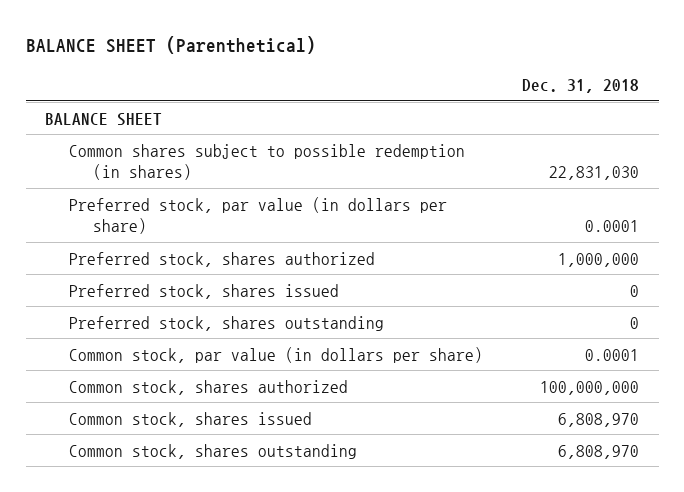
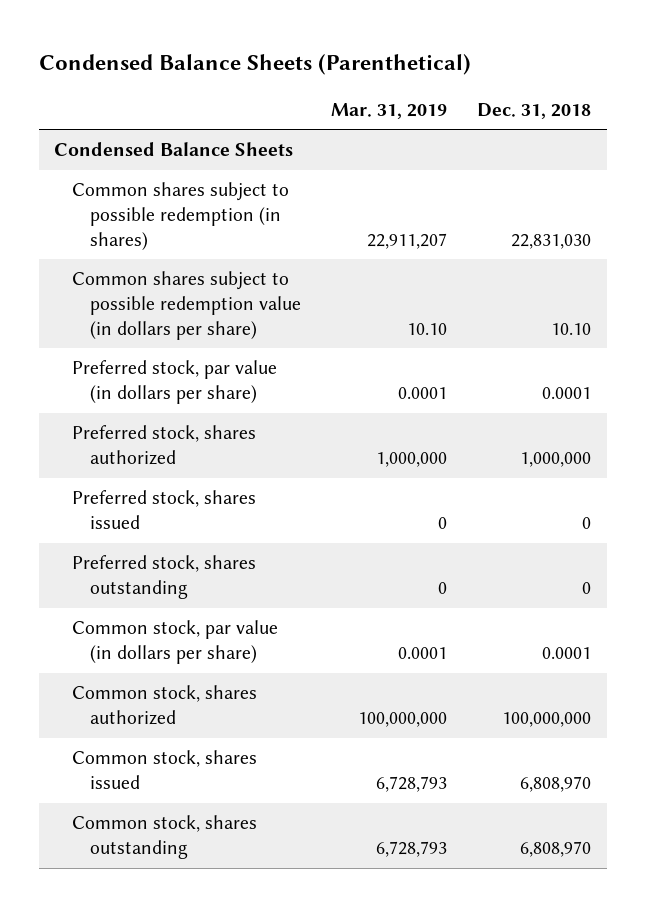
- BALANCE SHEET (Parenthetical)
+ Condensed Balance Sheets (Parenthetical)
- | Dec. 31, 2018
+ | Mar. 31, 2019 | Dec. 31, 2018
- BALANCE SHEET
+ Condensed Balance Sheets
+ Common shares subject to possible redemption value (in dollars per share) | 10.10 | 10.10

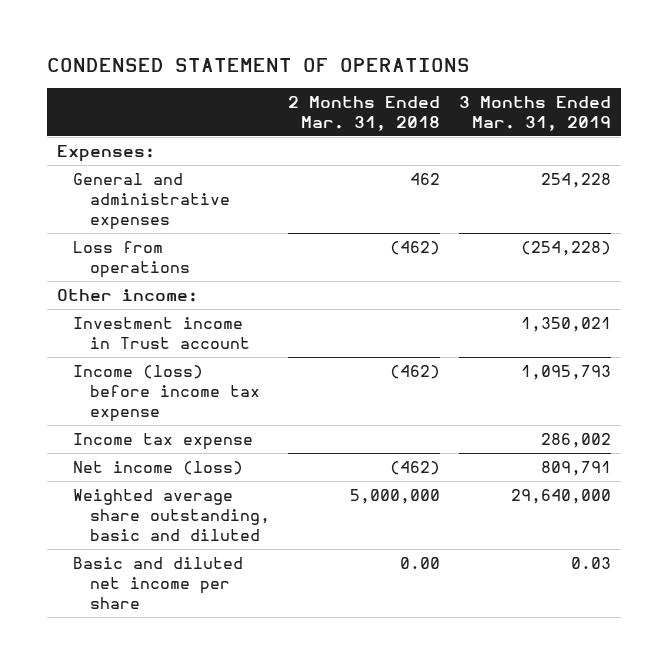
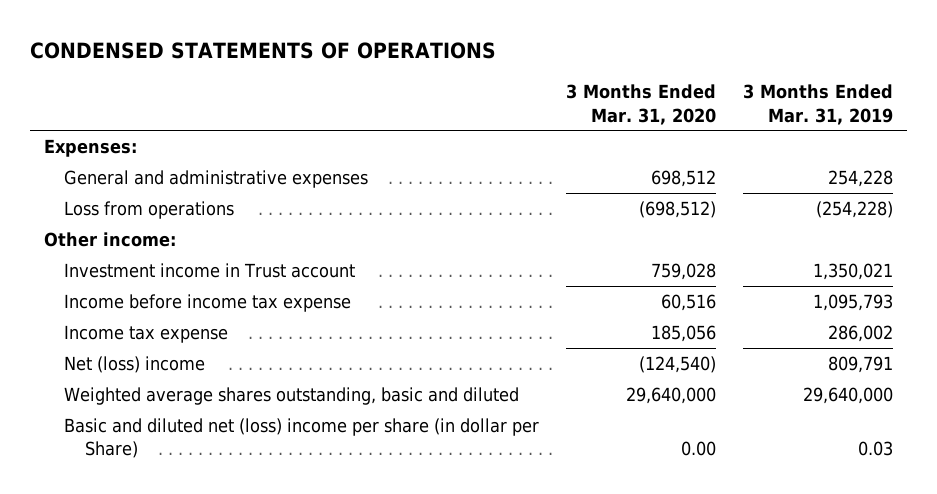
- CONDENSED STATEMENT OF OPERATIONS
+ CONDENSED STATEMENTS OF OPERATIONS
- | 2 Months Ended Mar. 31, 2018 | 3 Months Ended Mar. 31, 2019
+ | 3 Months Ended Mar. 31, 2020 | 3 Months Ended Mar. 31, 2019
- Income (loss) before income tax expense | (462) | 1,095,793
+ Income before income tax expense | 60,516 | 1,095,793
- Net income (loss) | (462) | 809,791
- Weighted average share outstanding, basic and diluted | 5,000,000 | 29,640,000
- Basic and diluted net income per share | 0.00 | 0.03
+ Net (loss) income | (124,540) | 809,791
+ Weighted average shares outstanding, basic and diluted | 29,640,000 | 29,640,000
+ Basic and diluted net (loss) income per share (in dollar per Share) | 0.00 | 0.03

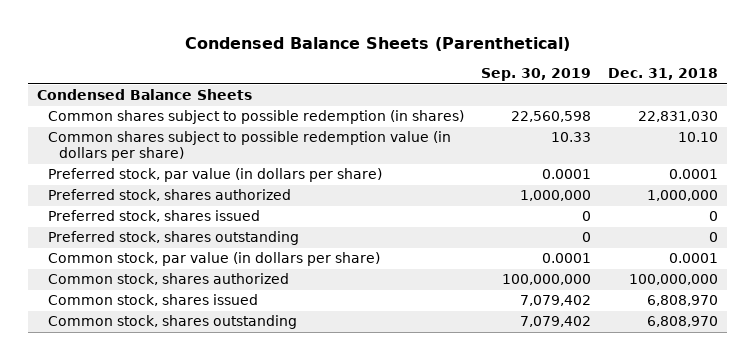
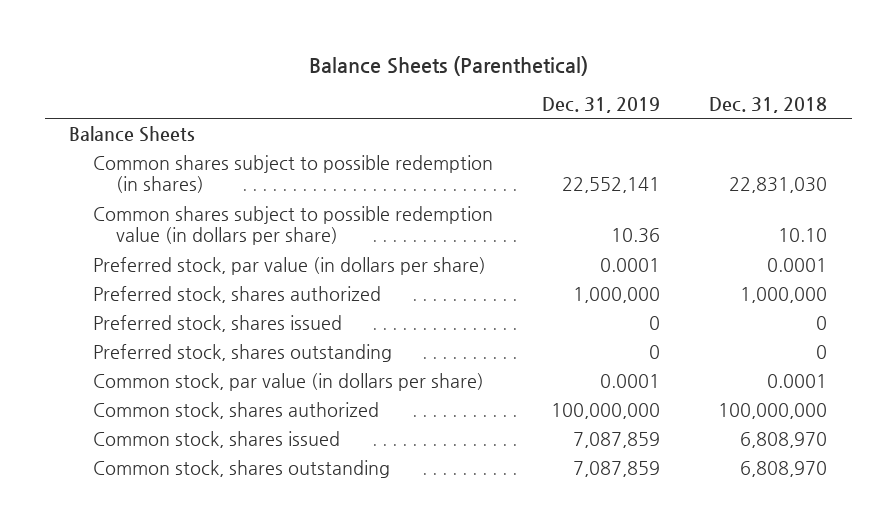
- Condensed Balance Sheets (Parenthetical)
+ Balance Sheets (Parenthetical)
- | Sep. 30, 2019 | Dec. 31, 2018
+ | Dec. 31, 2019 | Dec. 31, 2018
- Condensed Balance Sheets
+ Balance Sheets

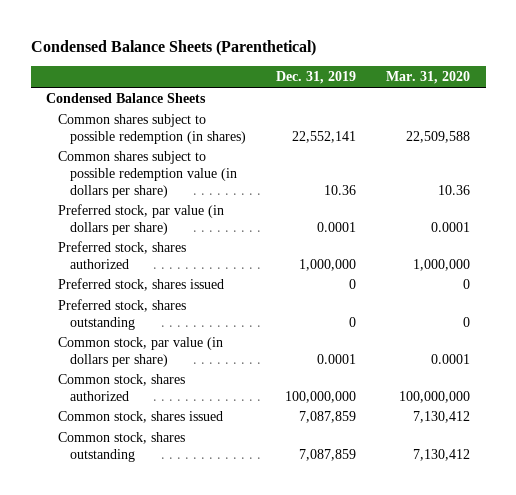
- Balance Sheets (Parenthetical)
+ Condensed Balance Sheets (Parenthetical)
- | Dec. 31, 2019 | Dec. 31, 2018
+ | Dec. 31, 2019 | Mar. 31, 2020
- Balance Sheets
+ Condensed Balance Sheets

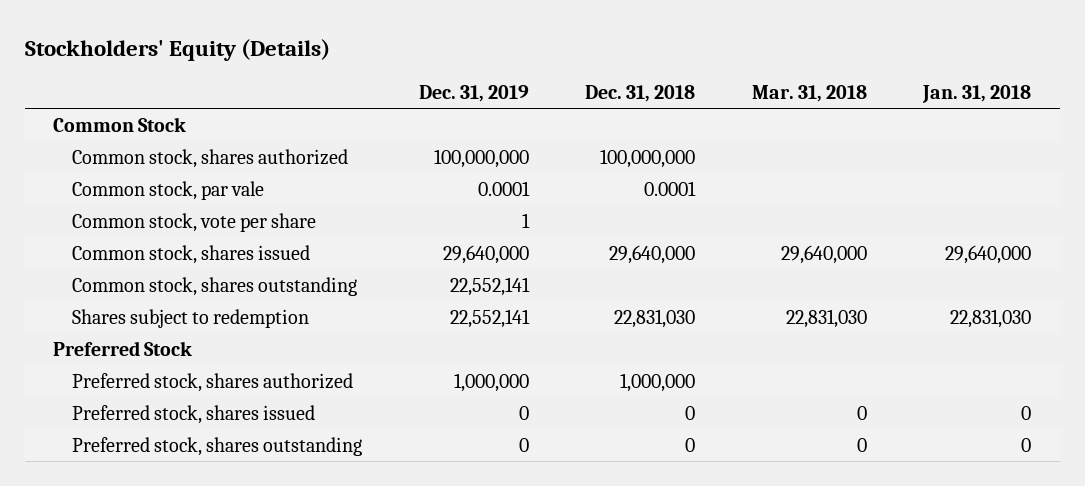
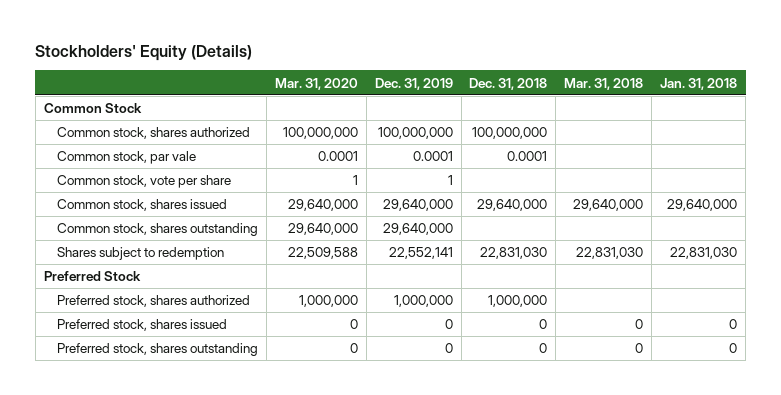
- | Dec. 31, 2019 | Dec. 31, 2018 | Mar. 31, 2018 | Jan. 31, 2018
+ | Mar. 31, 2020 | Dec. 31, 2019 | Dec. 31, 2018 | Mar. 31, 2018 | Jan. 31, 2018
- Common stock, shares outstanding | 22,552,141 | | |
+ Common stock, shares outstanding | 29,640,000 | 29,640,000 | | |

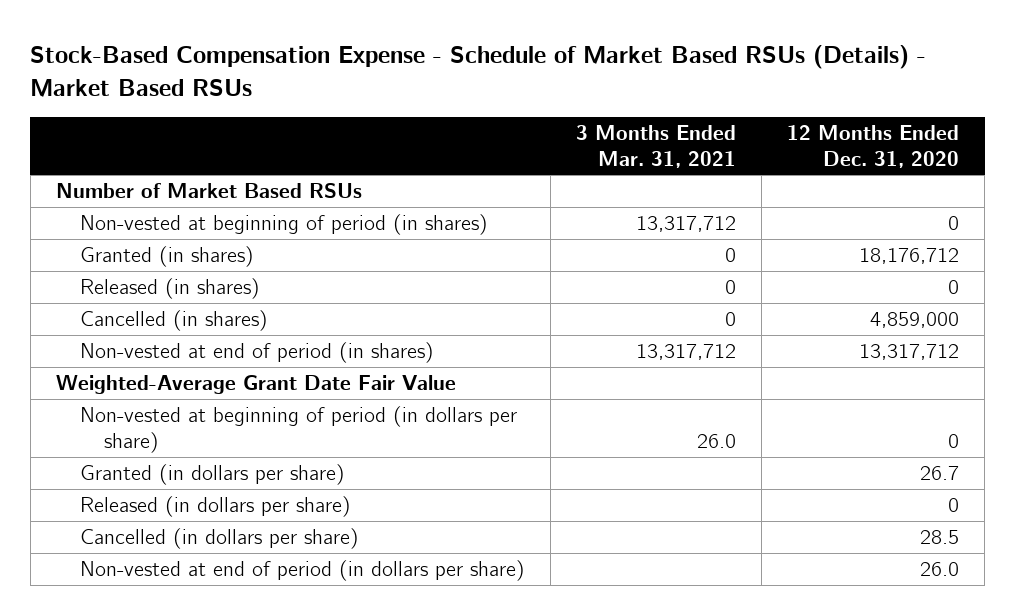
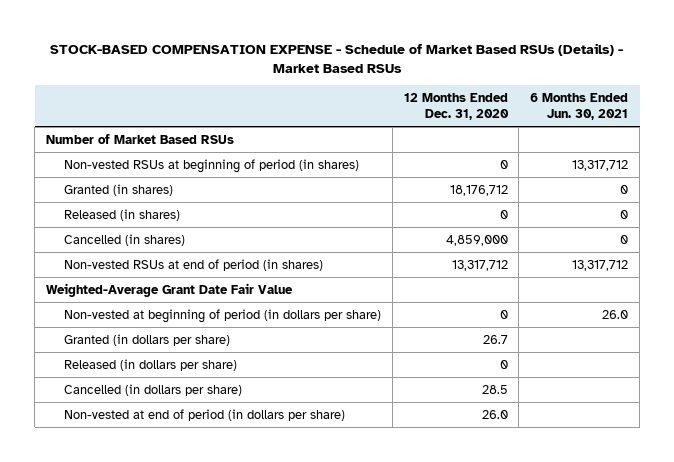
- Stock-Based Compensation Expense - Schedule of Market Based RSUs (Details) - Market Based RSUs
+ STOCK-BASED COMPENSATION EXPENSE - Schedule of Market Based RSUs (Details) - Market Based RSUs
- | 3 Months Ended Mar. 31, 2021 | 12 Months Ended Dec. 31, 2020
+ | 12 Months Ended Dec. 31, 2020 | 6 Months Ended Jun. 30, 2021
- Non-vested at beginning of period (in shares) | 13,317,712 | 0
+ Non-vested RSUs at beginning of period (in shares) | 0 | 13,317,712
- Non-vested at end of period (in shares) | 13,317,712 | 13,317,712
+ Non-vested RSUs at end of period (in shares) | 13,317,712 | 13,317,712

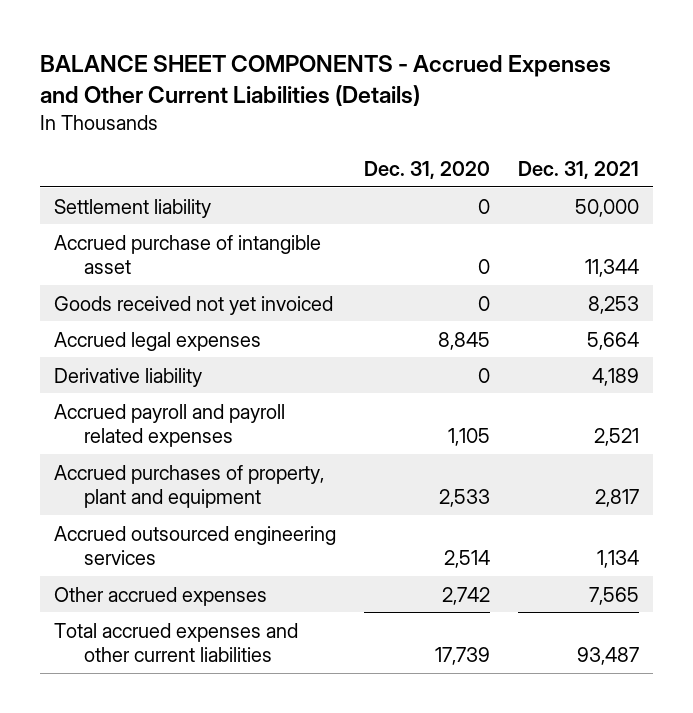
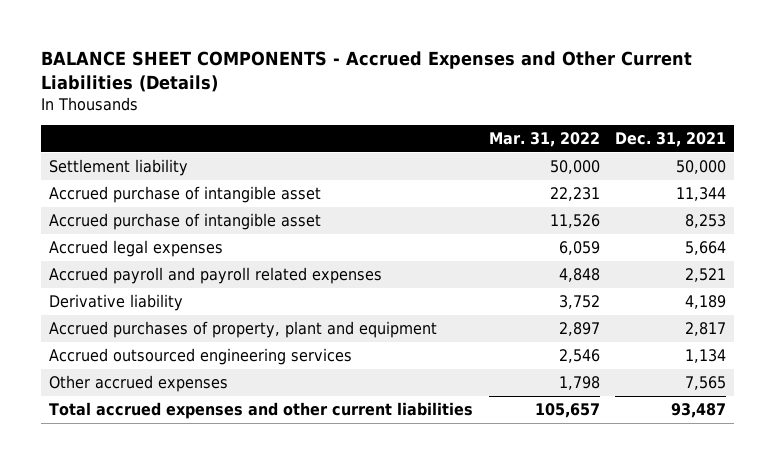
- | Dec. 31, 2020 | Dec. 31, 2021
+ | Mar. 31, 2022 | Dec. 31, 2021
- Goods received not yet invoiced | 0 | 8,253
+ Accrued purchase of intangible asset | 11,526 | 8,253
moved down: Derivative liability | 3,752 | 4,189

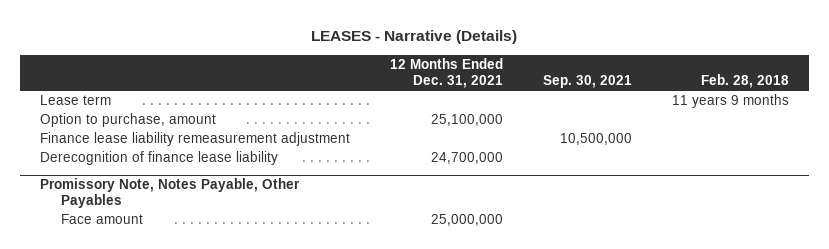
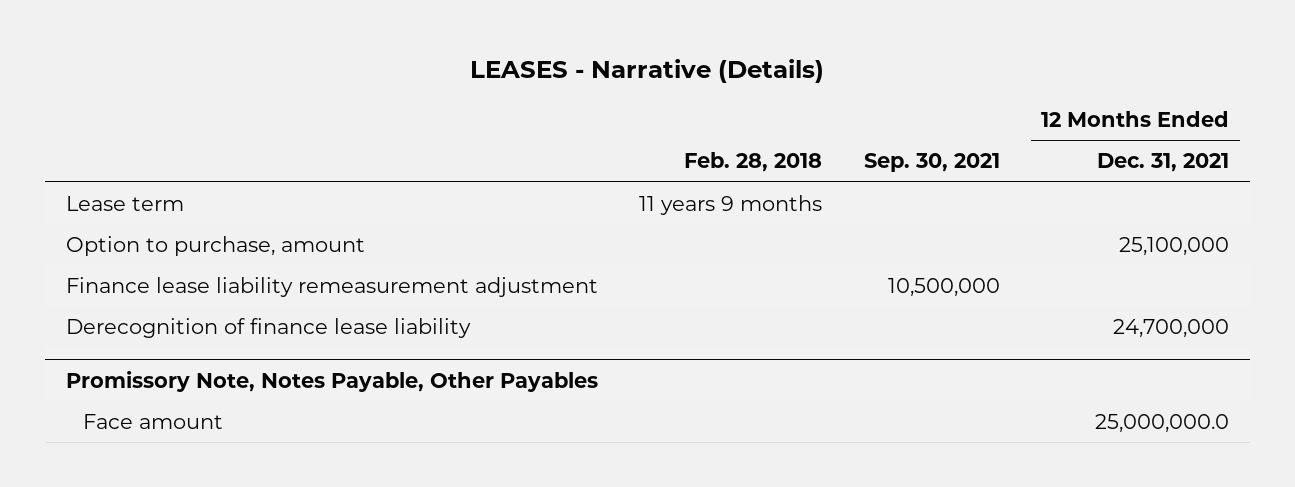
- | 12 Months Ended Dec. 31, 2021 | Sep. 30, 2021 | Feb. 28, 2018
+ | Feb. 28, 2018 | Sep. 30, 2021 | 12 Months Ended Dec. 31, 2021
@ Promissory Note, Notes Payable, Other Payables
- Face amount | 25,000,000 | |
+ Face amount | | | 25,000,000.0

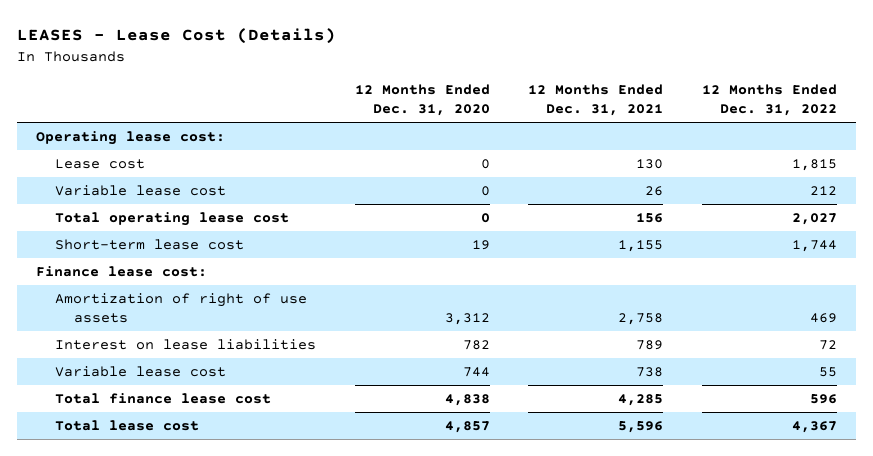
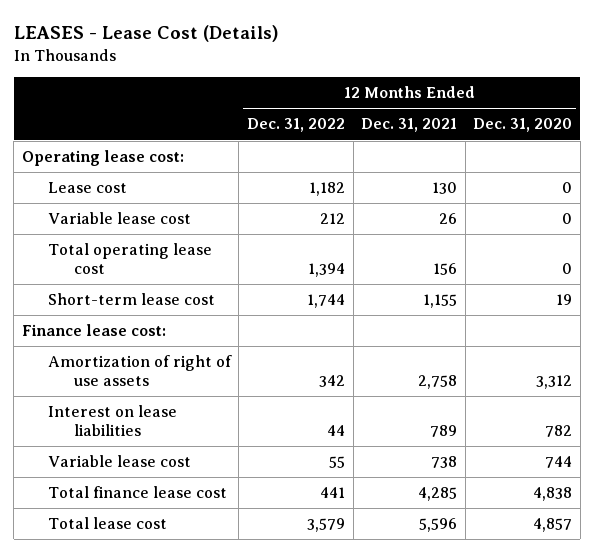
- | 12 Months Ended Dec. 31, 2020 | 12 Months Ended Dec. 31, 2021 | 12 Months Ended Dec. 31, 2022
+ | 12 Months Ended Dec. 31, 2022 | 12 Months Ended Dec. 31, 2021 | 12 Months Ended Dec. 31, 2020
- Lease cost | 0 | 130 | 1,815
+ Lease cost | 1,182 | 130 | 0
- Total operating lease cost | 0 | 156 | 2,027
+ Total operating lease cost | 1,394 | 156 | 0
- Amortization of right of use assets | 3,312 | 2,758 | 469
- Interest on lease liabilities | 782 | 789 | 72
+ Amortization of right of use assets | 342 | 2,758 | 3,312
+ Interest on lease liabilities | 44 | 789 | 782
- Total finance lease cost | 4,838 | 4,285 | 596
- Total lease cost | 4,857 | 5,596 | 4,367
+ Total finance lease cost | 441 | 4,285 | 4,838
+ Total lease cost | 3,579 | 5,596 | 4,857

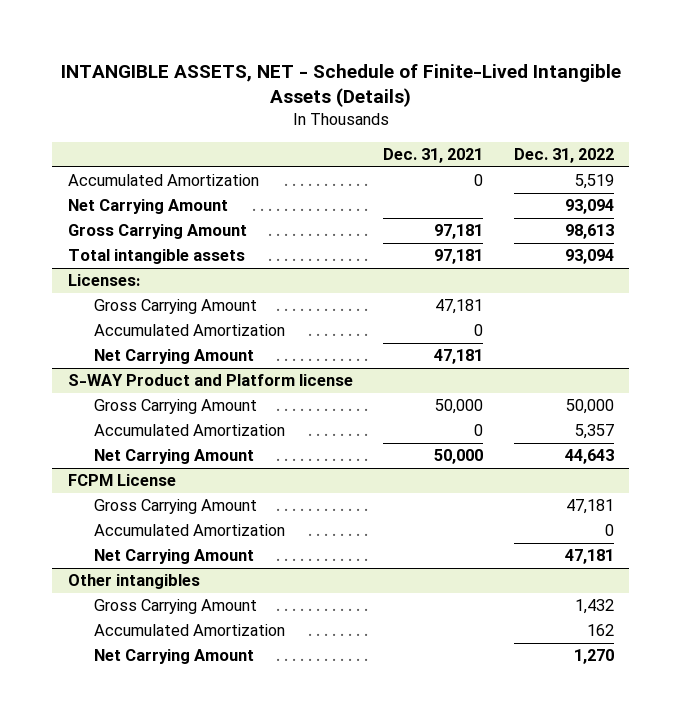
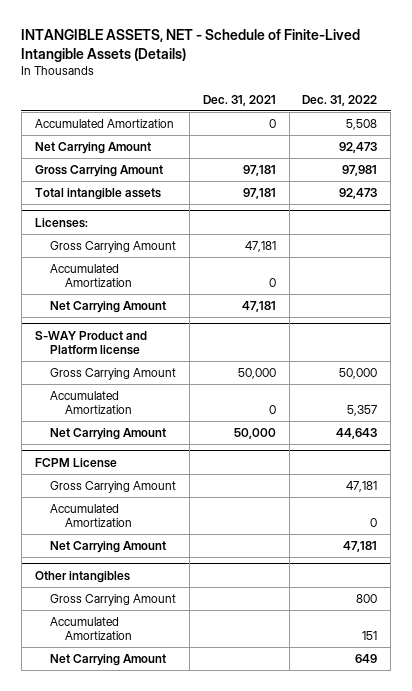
- Accumulated Amortization | 0 | 5,519
- Net Carrying Amount | | 93,094
- Gross Carrying Amount | 97,181 | 98,613
- Total intangible assets | 97,181 | 93,094
+ Accumulated Amortization | 0 | 5,508
+ Net Carrying Amount | | 92,473
+ Gross Carrying Amount | 97,181 | 97,981
+ Total intangible assets | 97,181 | 92,473
@ Other intangibles
- Gross Carrying Amount | | 1,432
- Accumulated Amortization | | 162
- Net Carrying Amount | | 1,270
+ Gross Carrying Amount | | 800
+ Accumulated Amortization | | 151
+ Net Carrying Amount | | 649

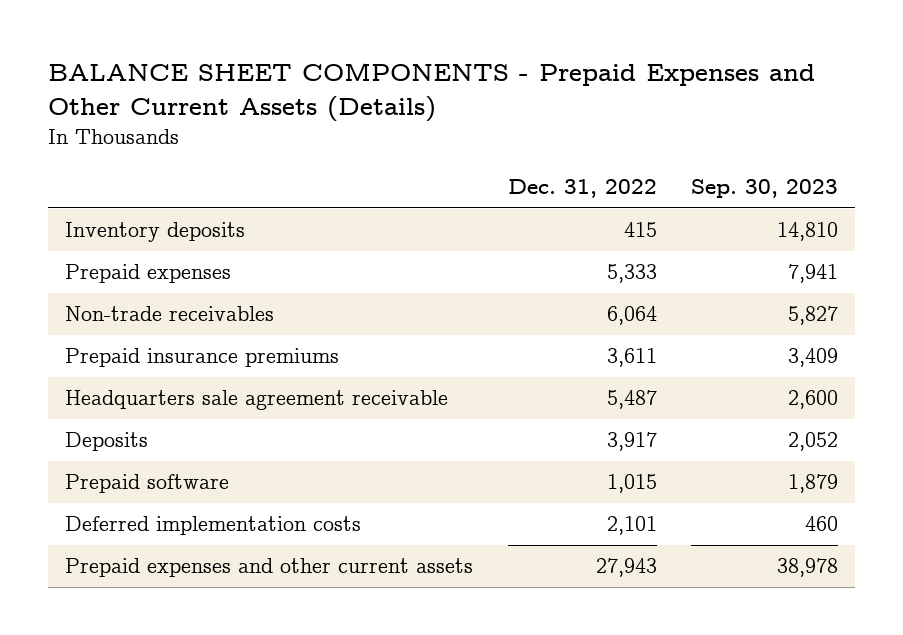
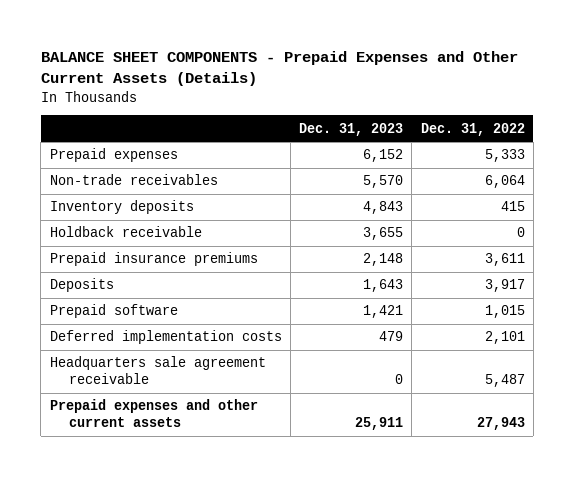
- | Dec. 31, 2022 | Sep. 30, 2023
+ | Dec. 31, 2023 | Dec. 31, 2022
moved down: Inventory deposits | 4,843 | 415
+ Holdback receivable | 3,655 | 0
moved down: Headquarters sale agreement receivable | 0 | 5,487

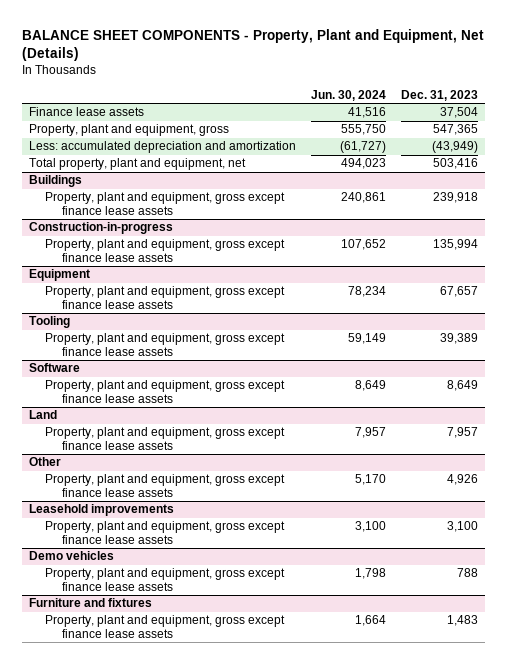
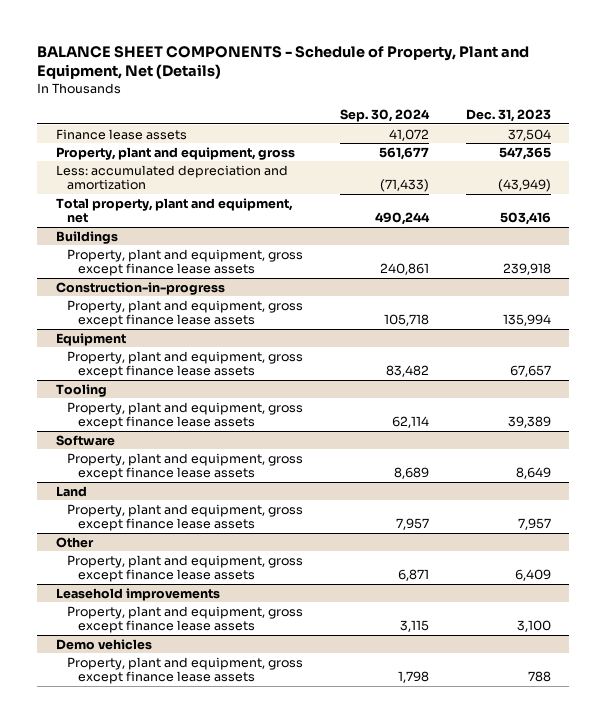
- BALANCE SHEET COMPONENTS - Property, Plant and Equipment, Net (Details)
+ BALANCE SHEET COMPONENTS - Schedule of Property, Plant and Equipment, Net (Details)
- | Jun. 30, 2024 | Dec. 31, 2023
+ | Sep. 30, 2024 | Dec. 31, 2023
@ Other
- Property, plant and equipment, gross except finance lease assets | 5,170 | 4,926
+ Property, plant and equipment, gross except finance lease assets | 6,871 | 6,409
- Furniture and fixtures
- Property, plant and equipment, gross except finance lease assets | 1,664 | 1,483

